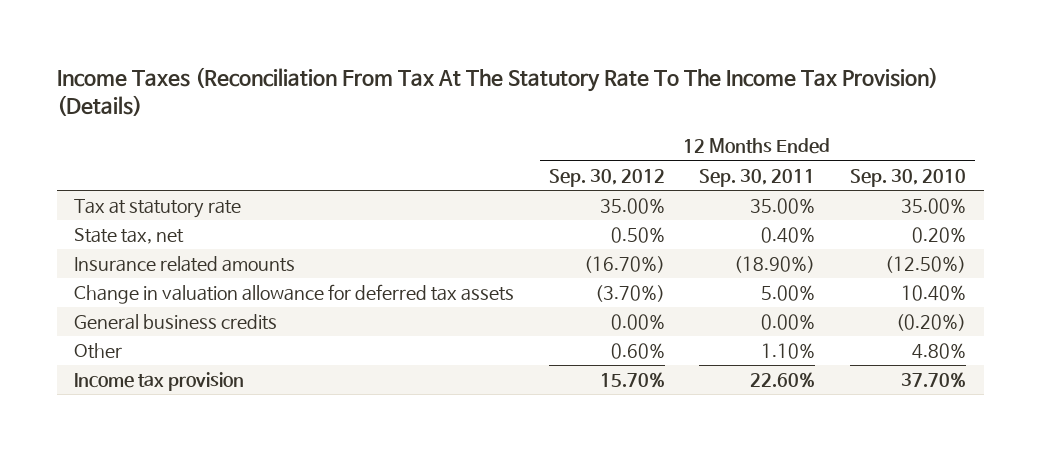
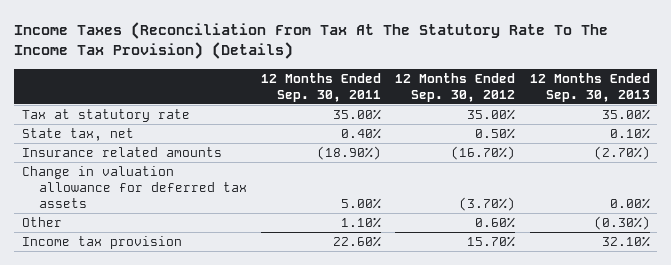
- | 12 Months Ended Sep. 30, 2012 | 12 Months Ended Sep. 30, 2011 | 12 Months Ended Sep. 30, 2010
+ | 12 Months Ended Sep. 30, 2011 | 12 Months Ended Sep. 30, 2012 | 12 Months Ended Sep. 30, 2013
- General business credits | 0.00% | 0.00% | (0.20%)

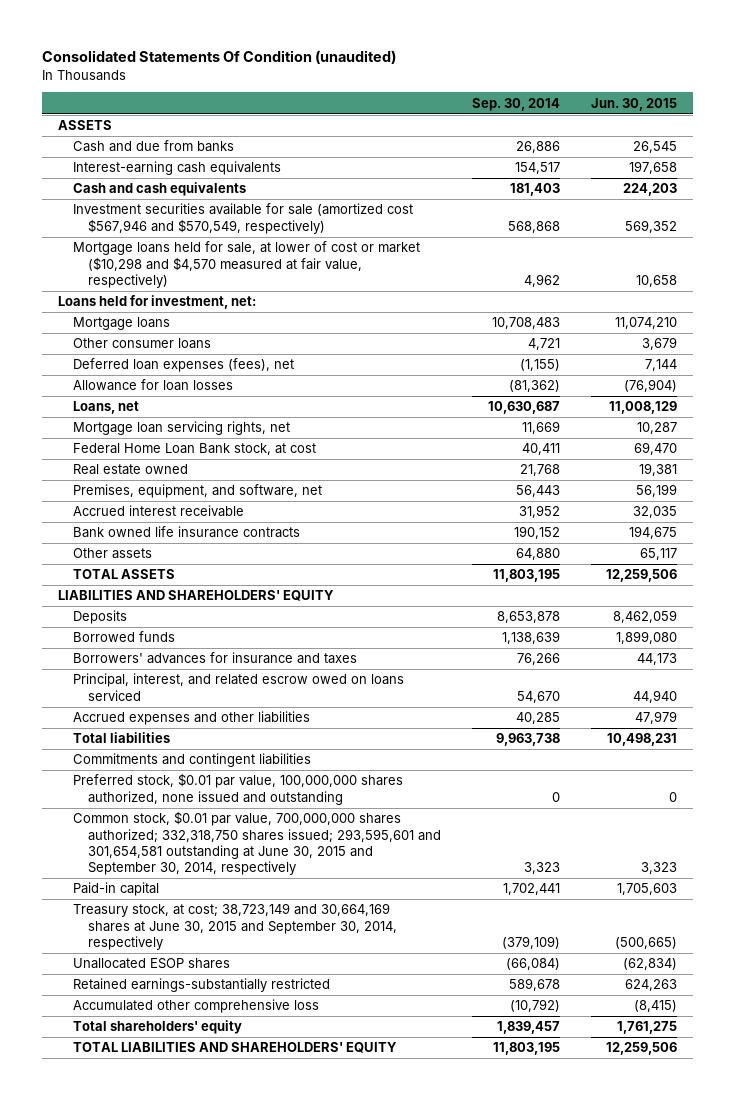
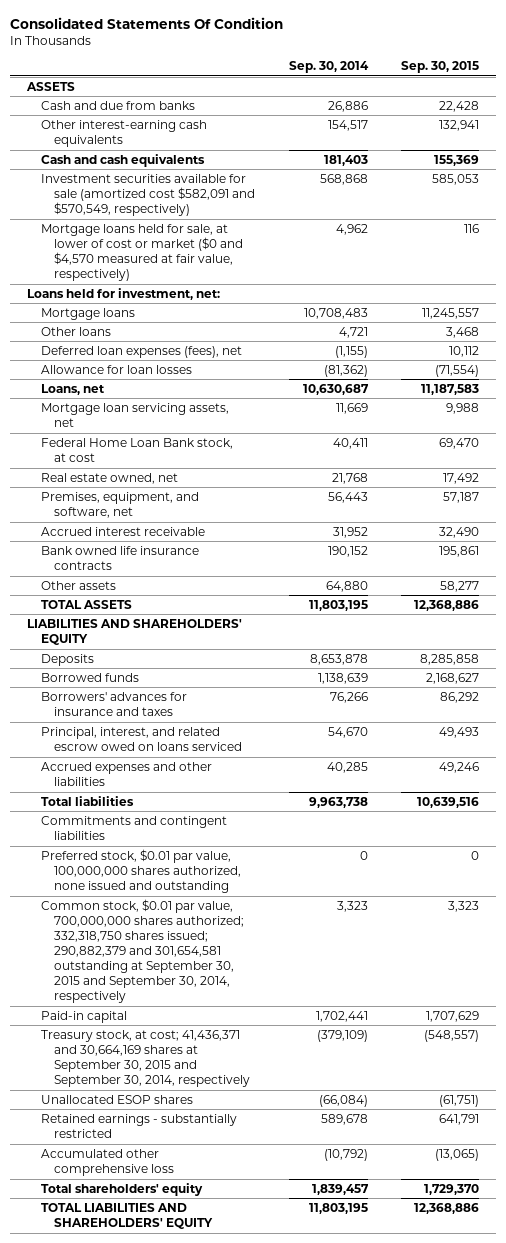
- Consolidated Statements Of Condition (unaudited)
+ Consolidated Statements Of Condition
- | Sep. 30, 2014 | Jun. 30, 2015
+ | Sep. 30, 2014 | Sep. 30, 2015
- Interest-earning cash equivalents | 154,517 | 197,658
+ Other interest-earning cash equivalents | 154,517 | 132,941
- Investment securities available for sale (amortized cost $567,946 and $570,549, respectively) | 568,868 | 569,352
- Mortgage loans held for sale, at lower of cost or market ($10,298 and $4,570 measured at fair value, respectively) | 4,962 | 10,658
+ Investment securities available for sale (amortized cost $582,091 and $570,549, respectively) | 568,868 | 585,053
+ Mortgage loans held for sale, at lower of cost or market ($0 and $4,570 measured at fair value, respectively) | 4,962 | 116
- Other consumer loans | 4,721 | 3,679
+ Other loans | 4,721 | 3,468
- Mortgage loan servicing rights, net | 11,669 | 10,287
+ Mortgage loan servicing assets, net | 11,669 | 9,988
- Real estate owned | 21,768 | 19,381
+ Real estate owned, net | 21,768 | 17,492
- Common stock, $0.01 par value, 700,000,000 shares authorized; 332,318,750 shares issued; 293,595,601 and 301,654,581 outstanding at June 30, 2015 and September 30, 2014, respectively | 3,323 | 3,323
+ Common stock, $0.01 par value, 700,000,000 shares authorized; 332,318,750 shares issued; 290,882,379 and 301,654,581 outstanding at September 30, 2015 and September 30, 2014, respectively | 3,323 | 3,323
- Treasury stock, at cost; 38,723,149 and 30,664,169 shares at June 30, 2015 and September 30, 2014, respectively | (379,109) | (500,665)
+ Treasury stock, at cost; 41,436,371 and 30,664,169 shares at September 30, 2015 and September 30, 2014, respectively | (379,109) | (548,557)
- Retained earnings-substantially restricted | 589,678 | 624,263
+ Retained earnings - substantially restricted | 589,678 | 641,791

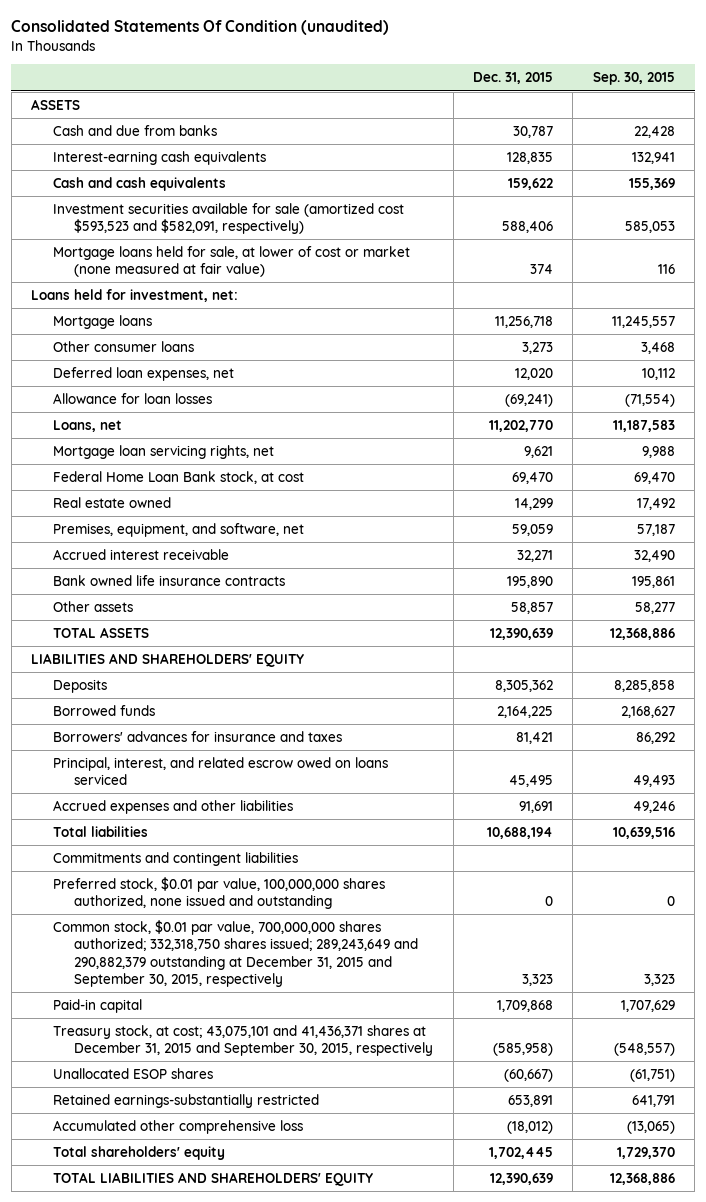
- Consolidated Statements Of Condition
+ Consolidated Statements Of Condition (unaudited)
- | Sep. 30, 2014 | Sep. 30, 2015
+ | Dec. 31, 2015 | Sep. 30, 2015
- Other interest-earning cash equivalents | 154,517 | 132,941
+ Interest-earning cash equivalents | 128,835 | 132,941
- Investment securities available for sale (amortized cost $582,091 and $570,549, respectively) | 568,868 | 585,053
- Mortgage loans held for sale, at lower of cost or market ($0 and $4,570 measured at fair value, respectively) | 4,962 | 116
+ Investment securities available for sale (amortized cost $593,523 and $582,091, respectively) | 588,406 | 585,053
+ Mortgage loans held for sale, at lower of cost or market (none measured at fair value) | 374 | 116
- Other loans | 4,721 | 3,468
- Deferred loan expenses (fees), net | (1,155) | 10,112
+ Other consumer loans | 3,273 | 3,468
+ Deferred loan expenses, net | 12,020 | 10,112
- Mortgage loan servicing assets, net | 11,669 | 9,988
+ Mortgage loan servicing rights, net | 9,621 | 9,988
- Real estate owned, net | 21,768 | 17,492
+ Real estate owned | 14,299 | 17,492
- Common stock, $0.01 par value, 700,000,000 shares authorized; 332,318,750 shares issued; 290,882,379 and 301,654,581 outstanding at September 30, 2015 and September 30, 2014, respectively | 3,323 | 3,323
+ Common stock, $0.01 par value, 700,000,000 shares authorized; 332,318,750 shares issued; 289,243,649 and 290,882,379 outstanding at December 31, 2015 and September 30, 2015, respectively | 3,323 | 3,323
- Treasury stock, at cost; 41,436,371 and 30,664,169 shares at September 30, 2015 and September 30, 2014, respectively | (379,109) | (548,557)
+ Treasury stock, at cost; 43,075,101 and 41,436,371 shares at December 31, 2015 and September 30, 2015, respectively | (585,958) | (548,557)
- Retained earnings - substantially restricted | 589,678 | 641,791
+ Retained earnings-substantially restricted | 653,891 | 641,791

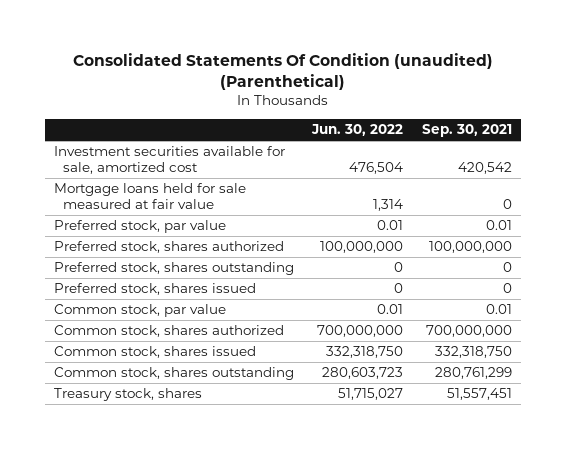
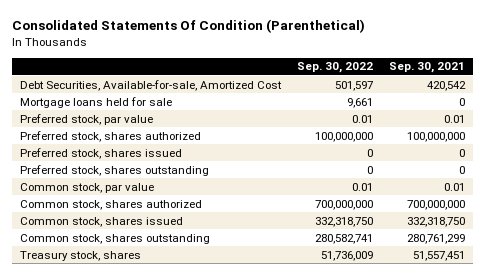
- Consolidated Statements Of Condition (unaudited) (Parenthetical)
+ Consolidated Statements Of Condition (Parenthetical)
- | Jun. 30, 2022 | Sep. 30, 2021
+ | Sep. 30, 2022 | Sep. 30, 2021
- Investment securities available for sale, amortized cost | 476,504 | 420,542
- Mortgage loans held for sale measured at fair value | 1,314 | 0
+ Debt Securities, Available-for-sale, Amortized Cost | 501,597 | 420,542
+ Mortgage loans held for sale | 9,661 | 0
moved down: Preferred stock, shares outstanding | 0 | 0

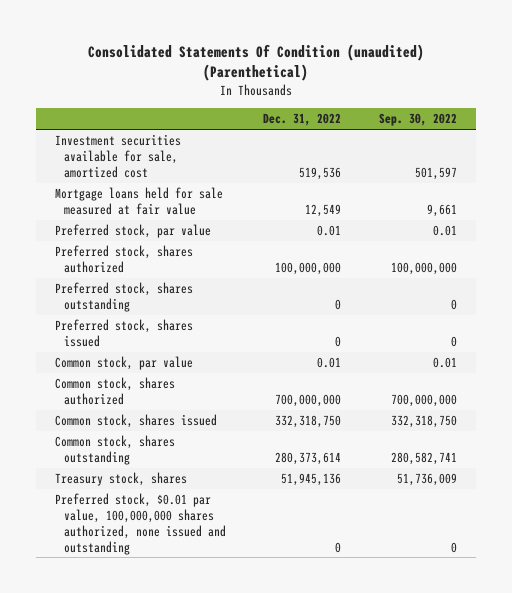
- Consolidated Statements Of Condition (Parenthetical)
+ Consolidated Statements Of Condition (unaudited) (Parenthetical)
- | Sep. 30, 2022 | Sep. 30, 2021
+ | Dec. 31, 2022 | Sep. 30, 2022
- Debt Securities, Available-for-sale, Amortized Cost | 501,597 | 420,542
- Mortgage loans held for sale | 9,661 | 0
+ Investment securities available for sale, amortized cost | 519,536 | 501,597
+ Mortgage loans held for sale measured at fair value | 12,549 | 9,661
moved down: Preferred stock, shares issued | 0 | 0
+ Preferred stock, $0.01 par value, 100,000,000 shares authorized, none issued and outstanding | 0 | 0

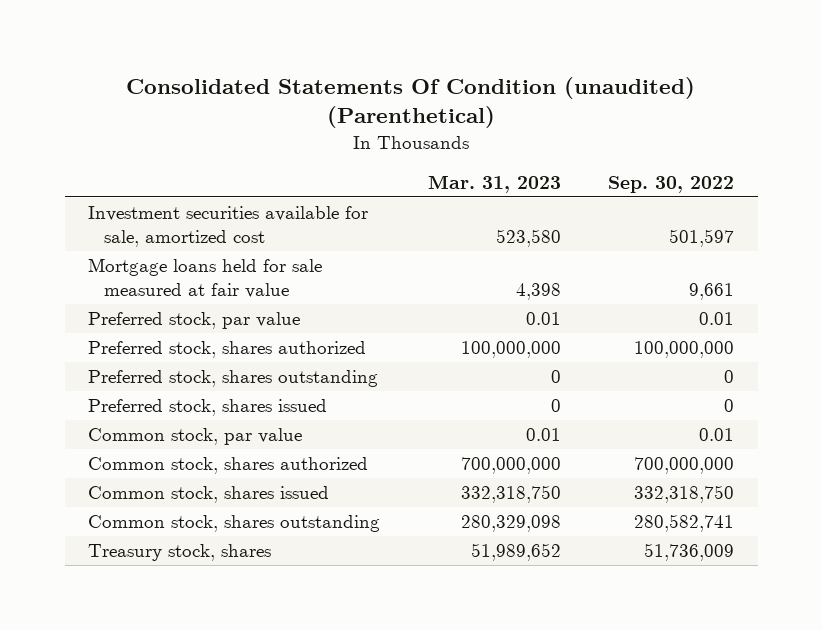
- | Dec. 31, 2022 | Sep. 30, 2022
+ | Mar. 31, 2023 | Sep. 30, 2022
- Preferred stock, $0.01 par value, 100,000,000 shares authorized, none issued and outstanding | 0 | 0

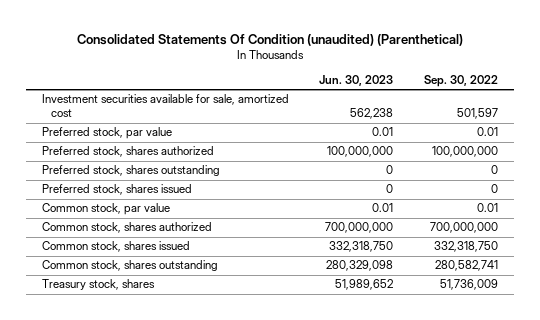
- | Mar. 31, 2023 | Sep. 30, 2022
+ | Jun. 30, 2023 | Sep. 30, 2022
- Mortgage loans held for sale measured at fair value | 4,398 | 9,661

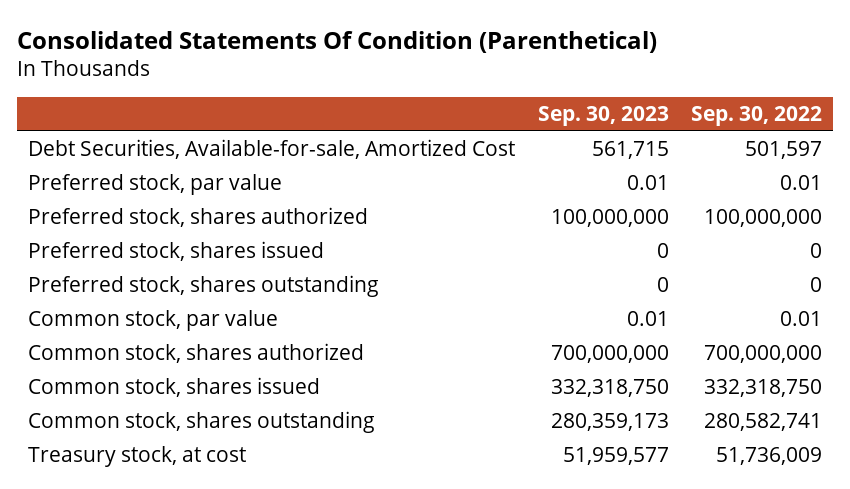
- Consolidated Statements Of Condition (unaudited) (Parenthetical)
+ Consolidated Statements Of Condition (Parenthetical)
- | Jun. 30, 2023 | Sep. 30, 2022
+ | Sep. 30, 2023 | Sep. 30, 2022
- Investment securities available for sale, amortized cost | 562,238 | 501,597
+ Debt Securities, Available-for-sale, Amortized Cost | 561,715 | 501,597
moved down: Preferred stock, shares outstanding | 0 | 0
- Treasury stock, shares | 51,989,652 | 51,736,009
+ Treasury stock, at cost | 51,959,577 | 51,736,009

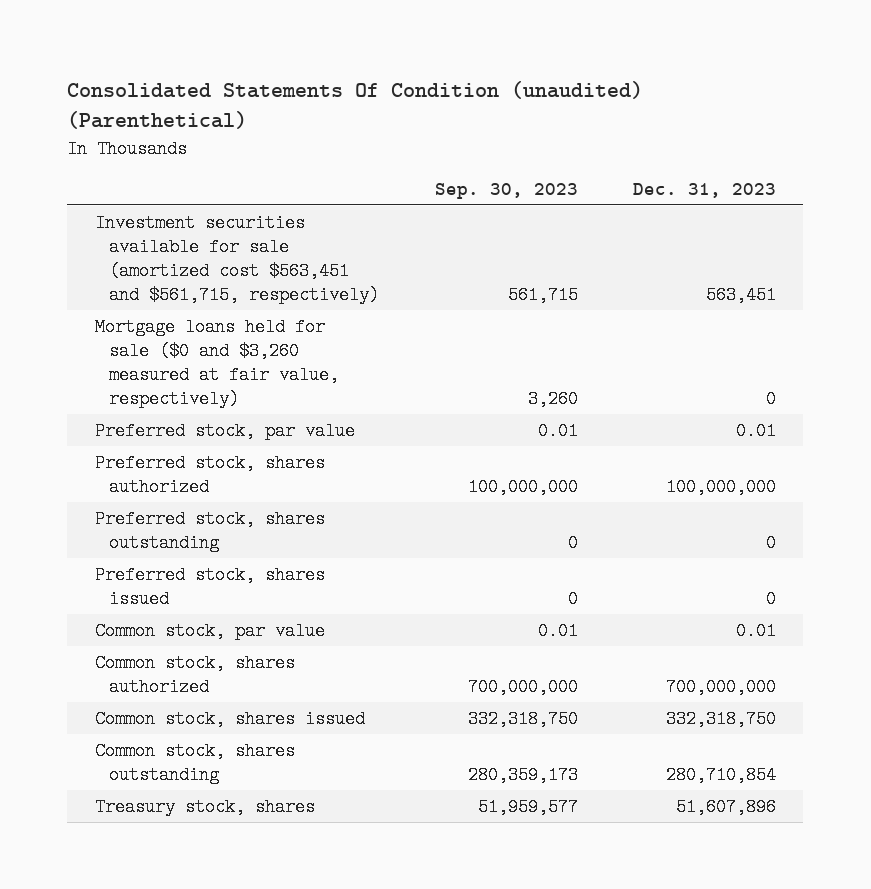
- Consolidated Statements Of Condition (Parenthetical)
+ Consolidated Statements Of Condition (unaudited) (Parenthetical)
- | Sep. 30, 2023 | Sep. 30, 2022
+ | Sep. 30, 2023 | Dec. 31, 2023
- Debt Securities, Available-for-sale, Amortized Cost | 561,715 | 501,597
+ Investment securities available for sale (amortized cost $563,451 and $561,715, respectively) | 561,715 | 563,451
+ Mortgage loans held for sale ($0 and $3,260 measured at fair value, respectively) | 3,260 | 0
moved down: Preferred stock, shares issued | 0 | 0
- Treasury stock, at cost | 51,959,577 | 51,736,009
+ Treasury stock, shares | 51,959,577 | 51,607,896

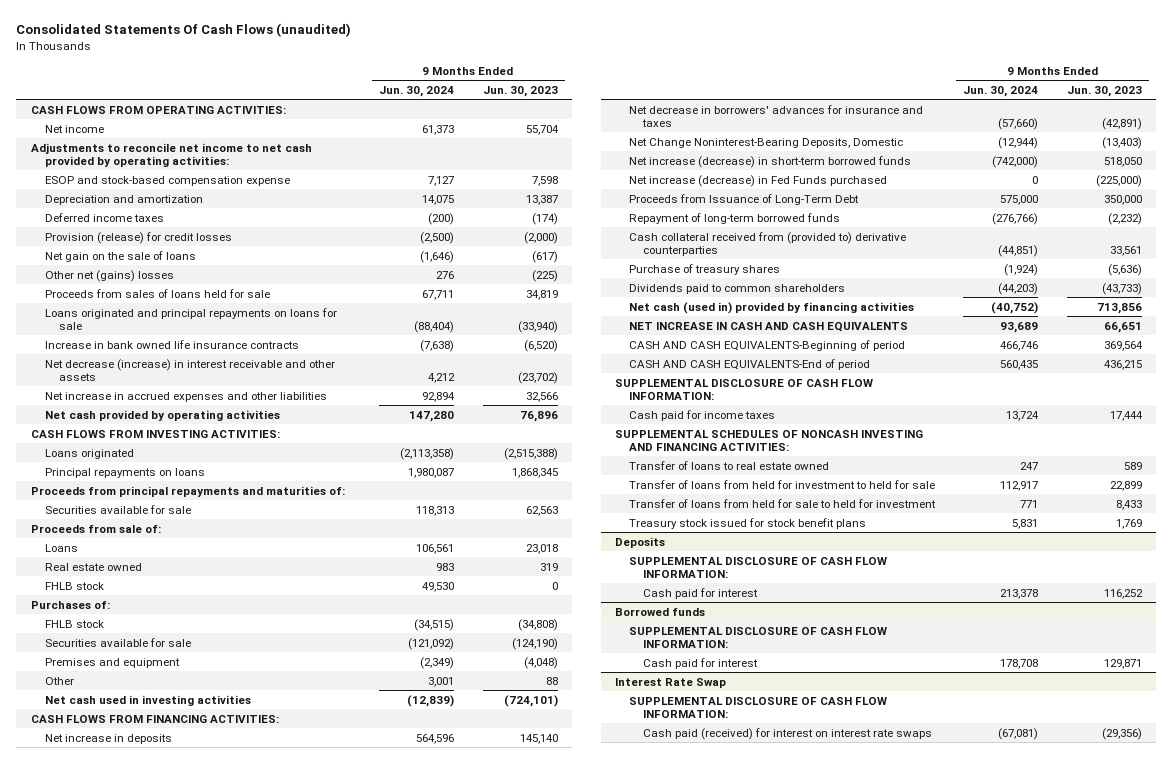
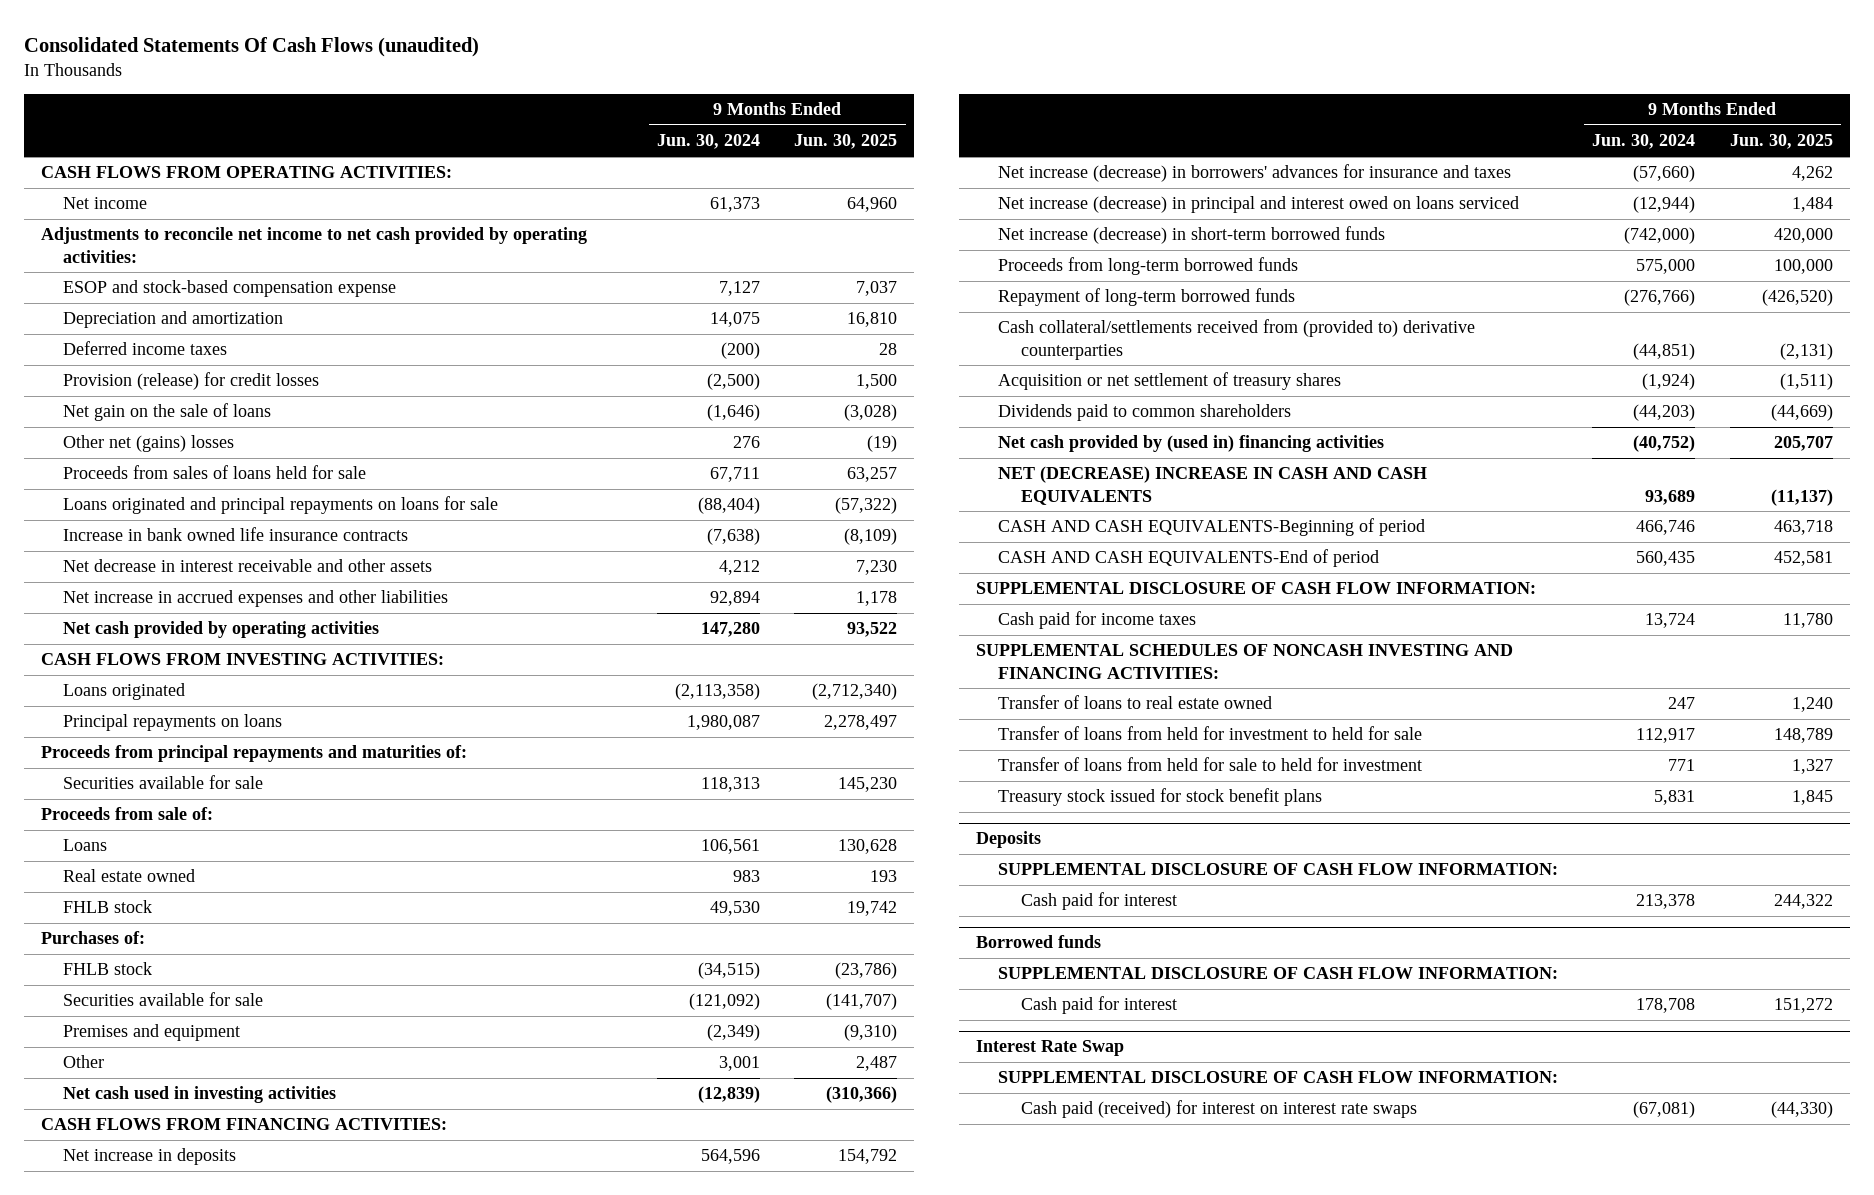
- | 9 Months Ended Jun. 30, 2024 | 9 Months Ended Jun. 30, 2023
+ | 9 Months Ended Jun. 30, 2024 | 9 Months Ended Jun. 30, 2025
- Net decrease (increase) in interest receivable and other assets | 4,212 | (23,702)
+ Net decrease in interest receivable and other assets | 4,212 | 7,230
- Net decrease in borrowers' advances for insurance and taxes | (57,660) | (42,891)
- Net Change Noninterest-Bearing Deposits, Domestic | (12,944) | (13,403)
+ Net increase (decrease) in borrowers' advances for insurance and taxes | (57,660) | 4,262
+ Net increase (decrease) in principal and interest owed on loans serviced | (12,944) | 1,484
- Net increase (decrease) in Fed Funds purchased | 0 | (225,000)
- Proceeds from Issuance of Long-Term Debt | 575,000 | 350,000
+ Proceeds from long-term borrowed funds | 575,000 | 100,000
- Cash collateral received from (provided to) derivative counterparties | (44,851) | 33,561
- Purchase of treasury shares | (1,924) | (5,636)
+ Cash collateral/settlements received from (provided to) derivative counterparties | (44,851) | (2,131)
+ Acquisition or net settlement of treasury shares | (1,924) | (1,511)
- Net cash (used in) provided by financing activities | (40,752) | 713,856
- NET INCREASE IN CASH AND CASH EQUIVALENTS | 93,689 | 66,651
+ Net cash provided by (used in) financing activities | (40,752) | 205,707
+ NET (DECREASE) INCREASE IN CASH AND CASH EQUIVALENTS | 93,689 | (11,137)

